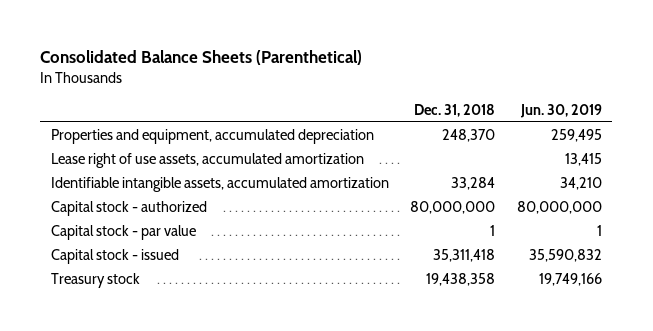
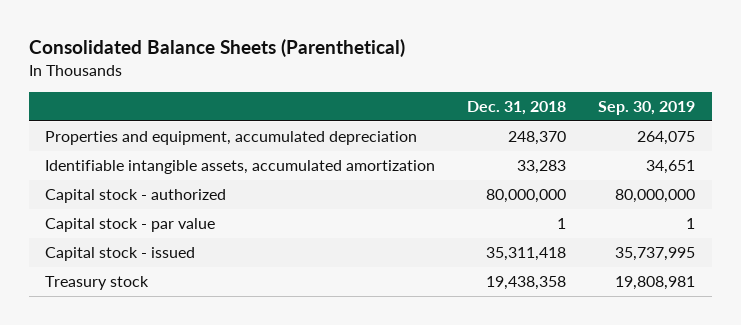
- | Dec. 31, 2018 | Jun. 30, 2019
+ | Dec. 31, 2018 | Sep. 30, 2019
- Lease right of use assets, accumulated amortization | | 13,415
- Identifiable intangible assets, accumulated amortization | 33,284 | 34,210
+ Identifiable intangible assets, accumulated amortization | 33,283 | 34,651

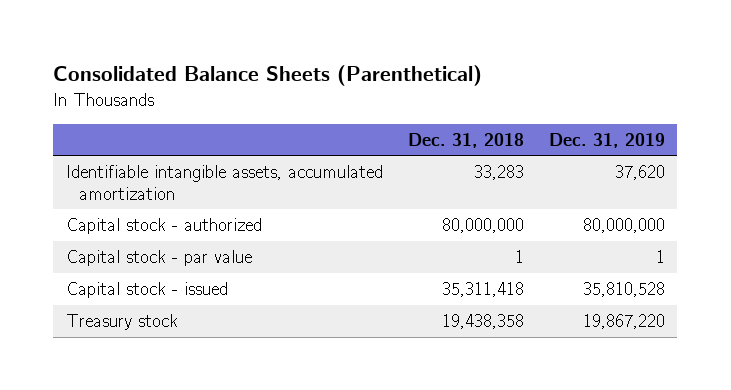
- | Dec. 31, 2018 | Sep. 30, 2019
+ | Dec. 31, 2018 | Dec. 31, 2019
- Properties and equipment, accumulated depreciation | 248,370 | 264,075

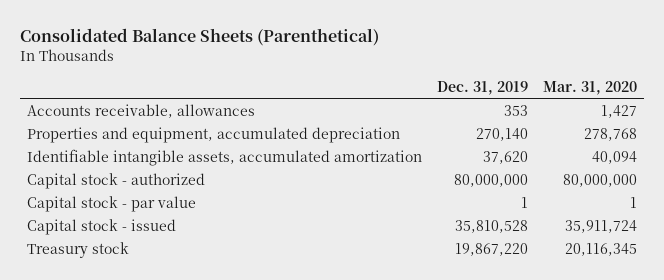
- | Dec. 31, 2018 | Dec. 31, 2019
+ | Dec. 31, 2019 | Mar. 31, 2020
+ Accounts receivable, allowances | 353 | 1,427
+ Properties and equipment, accumulated depreciation | 270,140 | 278,768

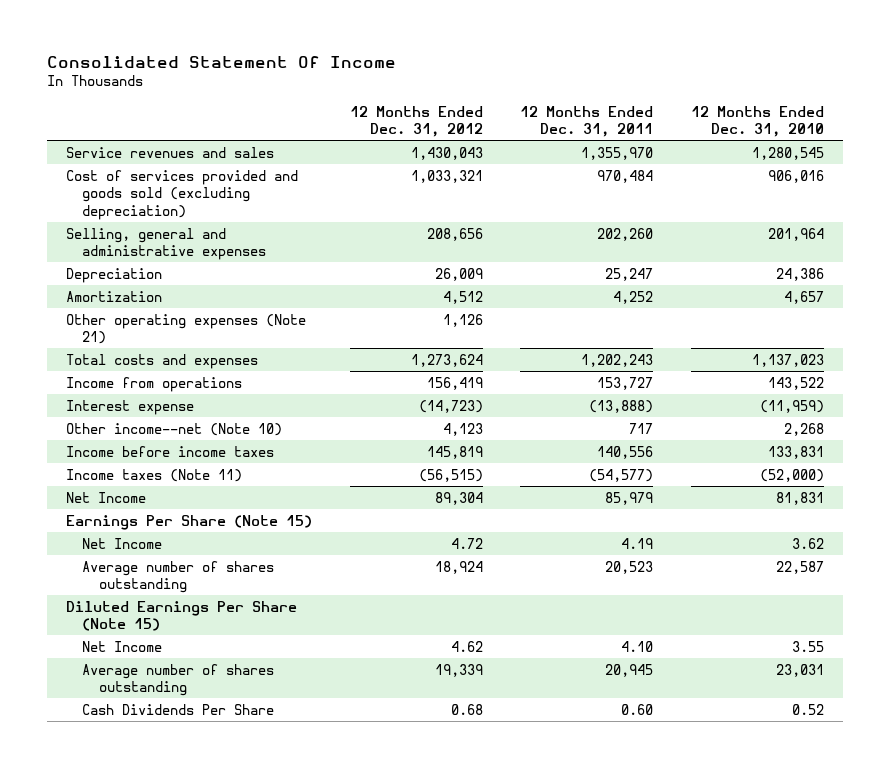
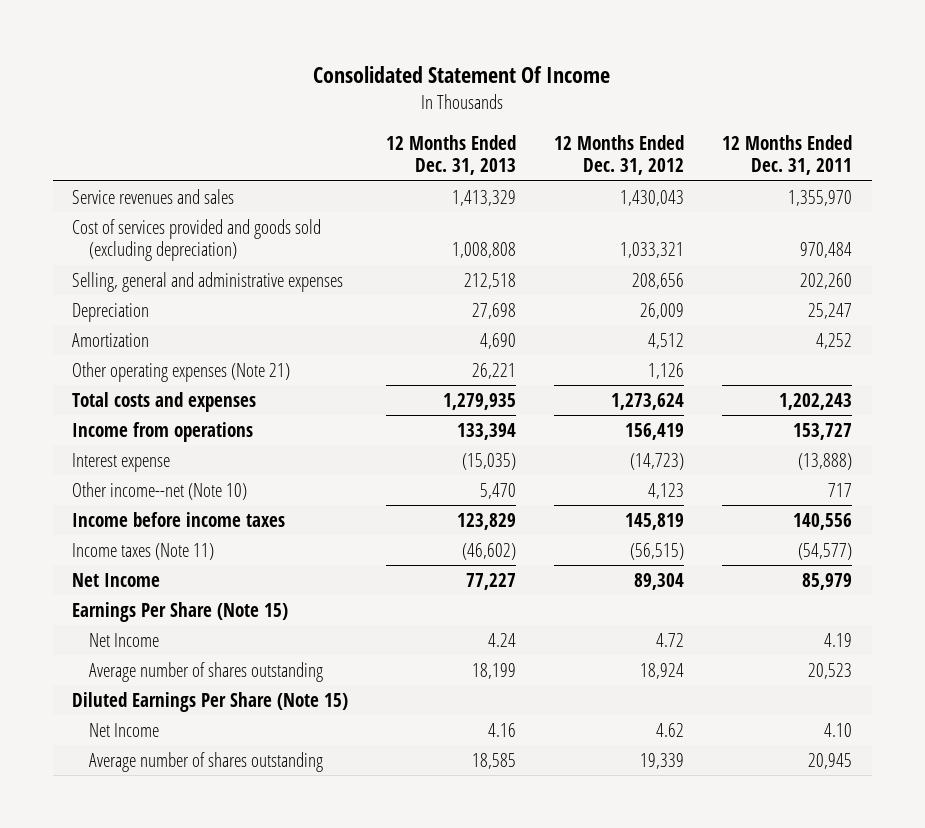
- | 12 Months Ended Dec. 31, 2012 | 12 Months Ended Dec. 31, 2011 | 12 Months Ended Dec. 31, 2010
+ | 12 Months Ended Dec. 31, 2013 | 12 Months Ended Dec. 31, 2012 | 12 Months Ended Dec. 31, 2011
- Cash Dividends Per Share | 0.68 | 0.60 | 0.52

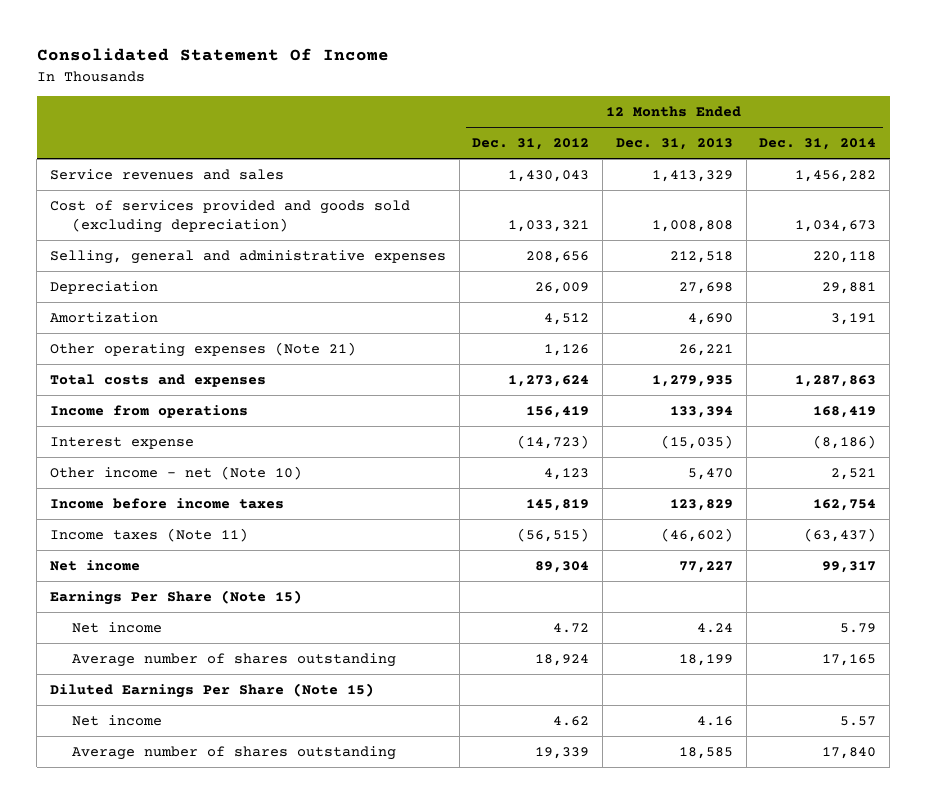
- | 12 Months Ended Dec. 31, 2013 | 12 Months Ended Dec. 31, 2012 | 12 Months Ended Dec. 31, 2011
+ | 12 Months Ended Dec. 31, 2012 | 12 Months Ended Dec. 31, 2013 | 12 Months Ended Dec. 31, 2014
- Other income--net (Note 10) | 5,470 | 4,123 | 717
+ Other income - net (Note 10) | 4,123 | 5,470 | 2,521
- Net Income | 77,227 | 89,304 | 85,979
+ Net income | 89,304 | 77,227 | 99,317
- Net Income | 4.24 | 4.72 | 4.19
+ Net income | 4.72 | 4.24 | 5.79
- Net Income | 4.16 | 4.62 | 4.10
+ Net income | 4.62 | 4.16 | 5.57

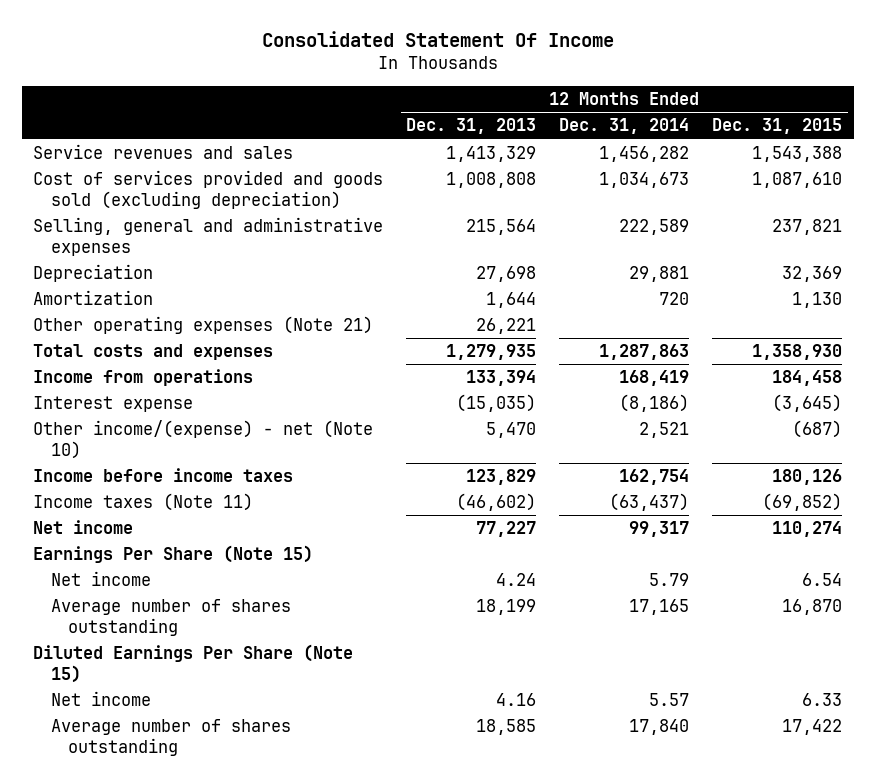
- | 12 Months Ended Dec. 31, 2012 | 12 Months Ended Dec. 31, 2013 | 12 Months Ended Dec. 31, 2014
+ | 12 Months Ended Dec. 31, 2013 | 12 Months Ended Dec. 31, 2014 | 12 Months Ended Dec. 31, 2015
- Selling, general and administrative expenses | 208,656 | 212,518 | 220,118
+ Selling, general and administrative expenses | 215,564 | 222,589 | 237,821
- Amortization | 4,512 | 4,690 | 3,191
+ Amortization | 1,644 | 720 | 1,130
- Other income - net (Note 10) | 4,123 | 5,470 | 2,521
+ Other income/(expense) - net (Note 10) | 5,470 | 2,521 | (687)

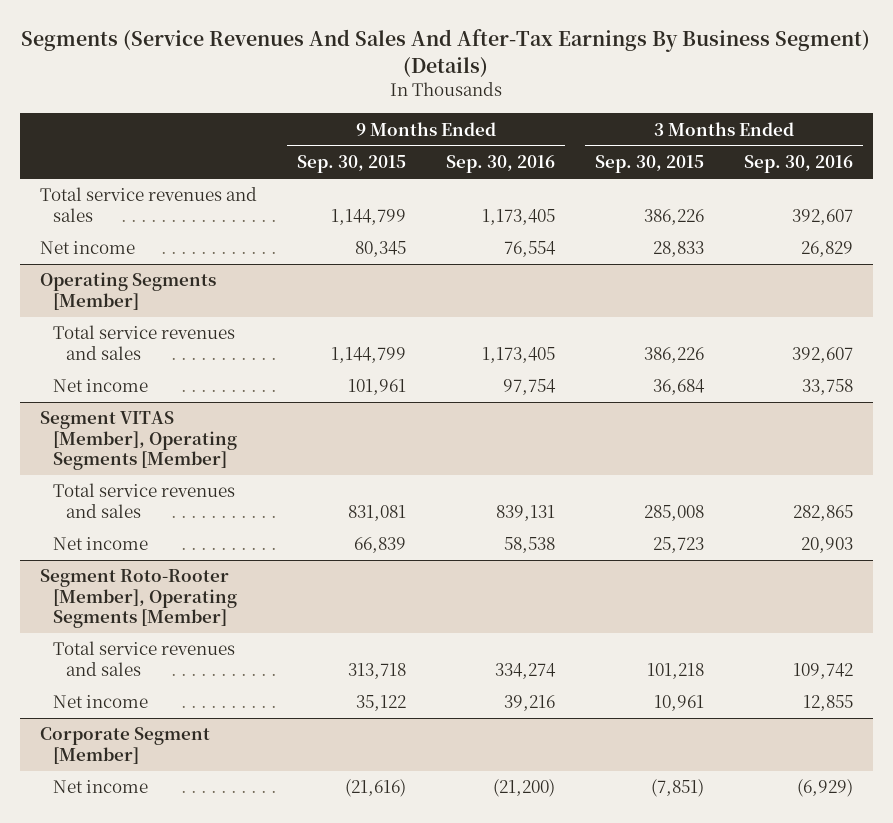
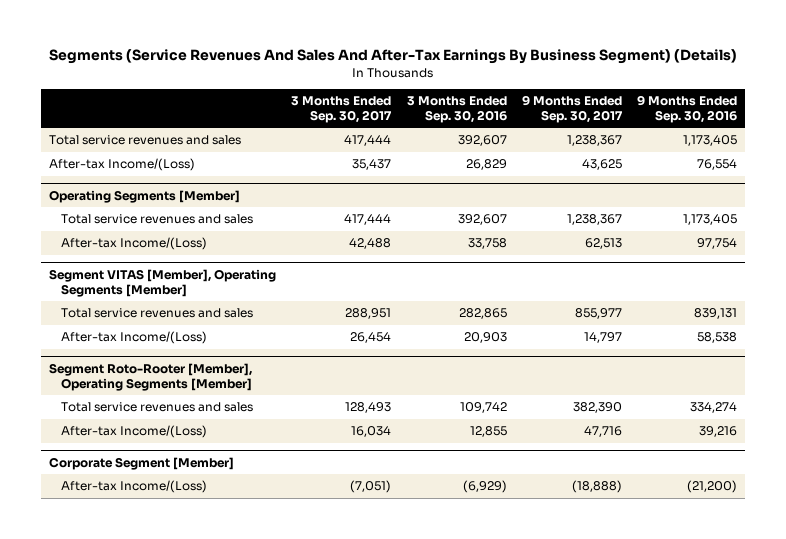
- | 9 Months Ended Sep. 30, 2015 | 9 Months Ended Sep. 30, 2016 | 3 Months Ended Sep. 30, 2015 | 3 Months Ended Sep. 30, 2016
+ | 3 Months Ended Sep. 30, 2017 | 3 Months Ended Sep. 30, 2016 | 9 Months Ended Sep. 30, 2017 | 9 Months Ended Sep. 30, 2016
- Net income | 80,345 | 76,554 | 28,833 | 26,829
+ After-tax Income/(Loss) | 35,437 | 26,829 | 43,625 | 76,554
@ Operating Segments [Member]
- Net income | 101,961 | 97,754 | 36,684 | 33,758
+ After-tax Income/(Loss) | 42,488 | 33,758 | 62,513 | 97,754
@ Segment VITAS [Member], Operating Segments [Member]
- Net income | 66,839 | 58,538 | 25,723 | 20,903
+ After-tax Income/(Loss) | 26,454 | 20,903 | 14,797 | 58,538
@ Segment Roto-Rooter [Member], Operating Segments [Member]
- Net income | 35,122 | 39,216 | 10,961 | 12,855
+ After-tax Income/(Loss) | 16,034 | 12,855 | 47,716 | 39,216
@ Corporate Segment [Member]
- Net income | (21,616) | (21,200) | (7,851) | (6,929)
+ After-tax Income/(Loss) | (7,051) | (6,929) | (18,888) | (21,200)

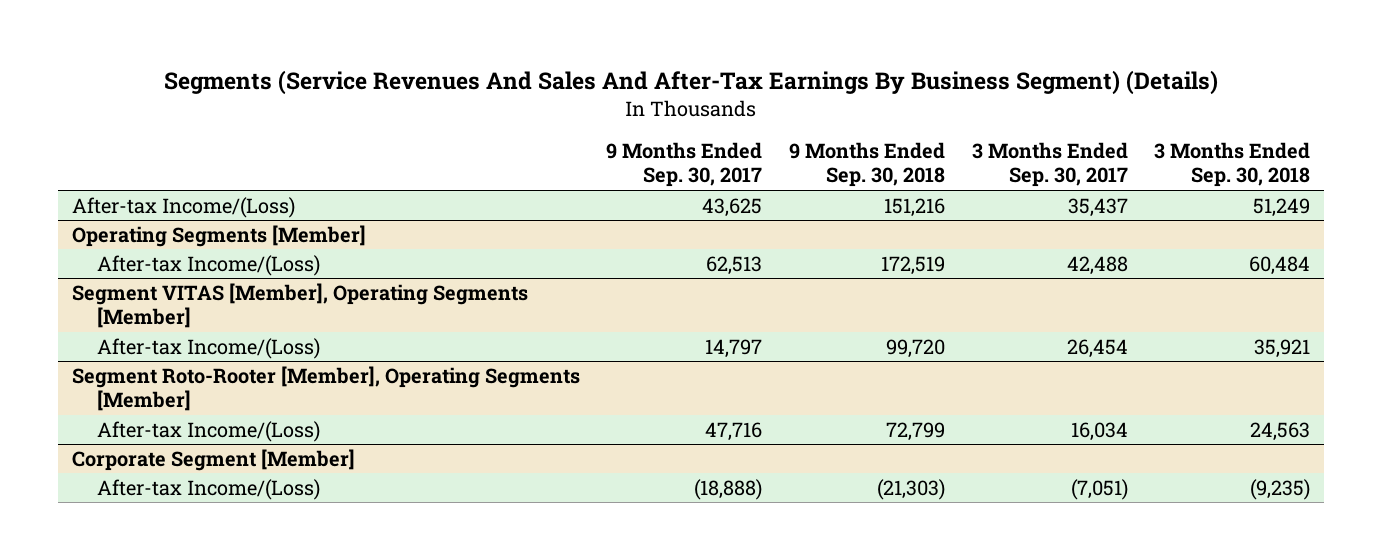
- | 3 Months Ended Sep. 30, 2017 | 3 Months Ended Sep. 30, 2016 | 9 Months Ended Sep. 30, 2017 | 9 Months Ended Sep. 30, 2016
+ | 9 Months Ended Sep. 30, 2017 | 9 Months Ended Sep. 30, 2018 | 3 Months Ended Sep. 30, 2017 | 3 Months Ended Sep. 30, 2018
- Total service revenues and sales | 417,444 | 392,607 | 1,238,367 | 1,173,405
@ Operating Segments [Member]
- Total service revenues and sales | 417,444 | 392,607 | 1,238,367 | 1,173,405
@ Segment VITAS [Member], Operating Segments [Member]
- Total service revenues and sales | 288,951 | 282,865 | 855,977 | 839,131
@ Segment Roto-Rooter [Member], Operating Segments [Member]
- Total service revenues and sales | 128,493 | 109,742 | 382,390 | 334,274

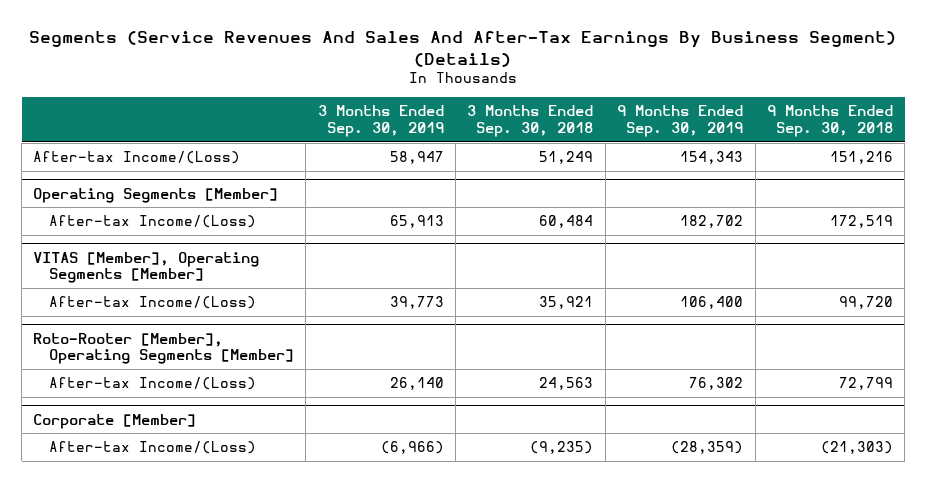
- | 9 Months Ended Sep. 30, 2017 | 9 Months Ended Sep. 30, 2018 | 3 Months Ended Sep. 30, 2017 | 3 Months Ended Sep. 30, 2018
+ | 3 Months Ended Sep. 30, 2019 | 3 Months Ended Sep. 30, 2018 | 9 Months Ended Sep. 30, 2019 | 9 Months Ended Sep. 30, 2018
- Segment VITAS [Member], Operating Segments [Member]
+ VITAS [Member], Operating Segments [Member]
- Segment Roto-Rooter [Member], Operating Segments [Member]
+ Roto-Rooter [Member], Operating Segments [Member]
- Corporate Segment [Member]
+ Corporate [Member]

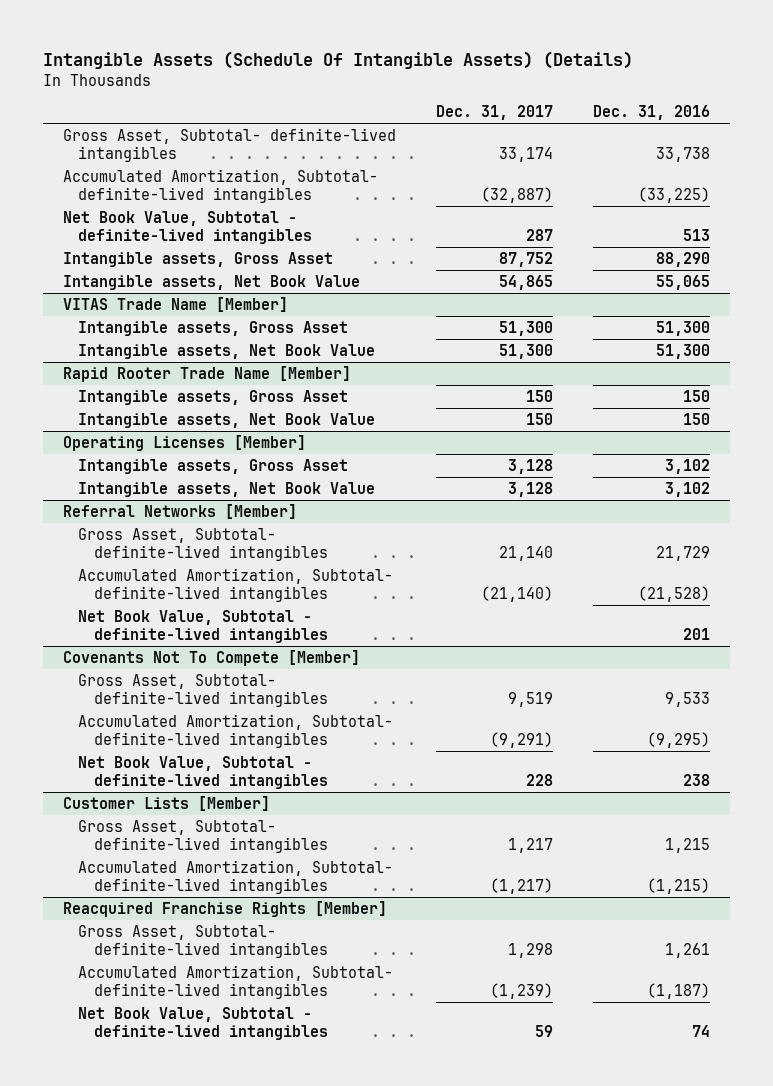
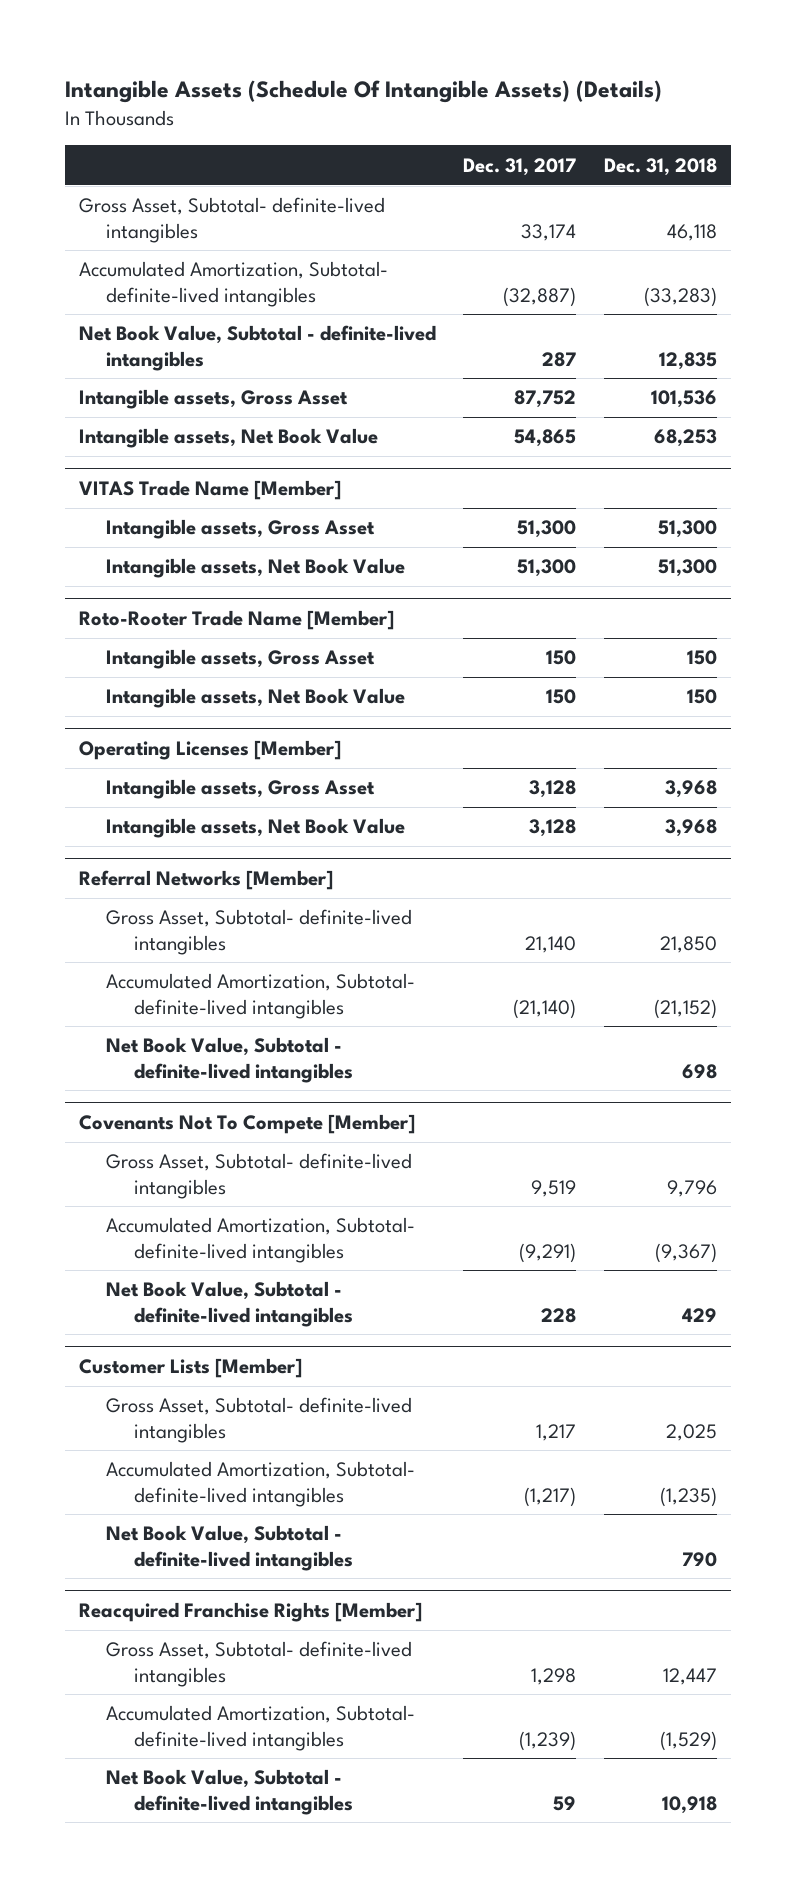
- | Dec. 31, 2017 | Dec. 31, 2016
+ | Dec. 31, 2017 | Dec. 31, 2018
- Rapid Rooter Trade Name [Member]
+ Roto-Rooter Trade Name [Member]
@ Customer Lists [Member]
+ Net Book Value, Subtotal - definite-lived intangibles | | 790

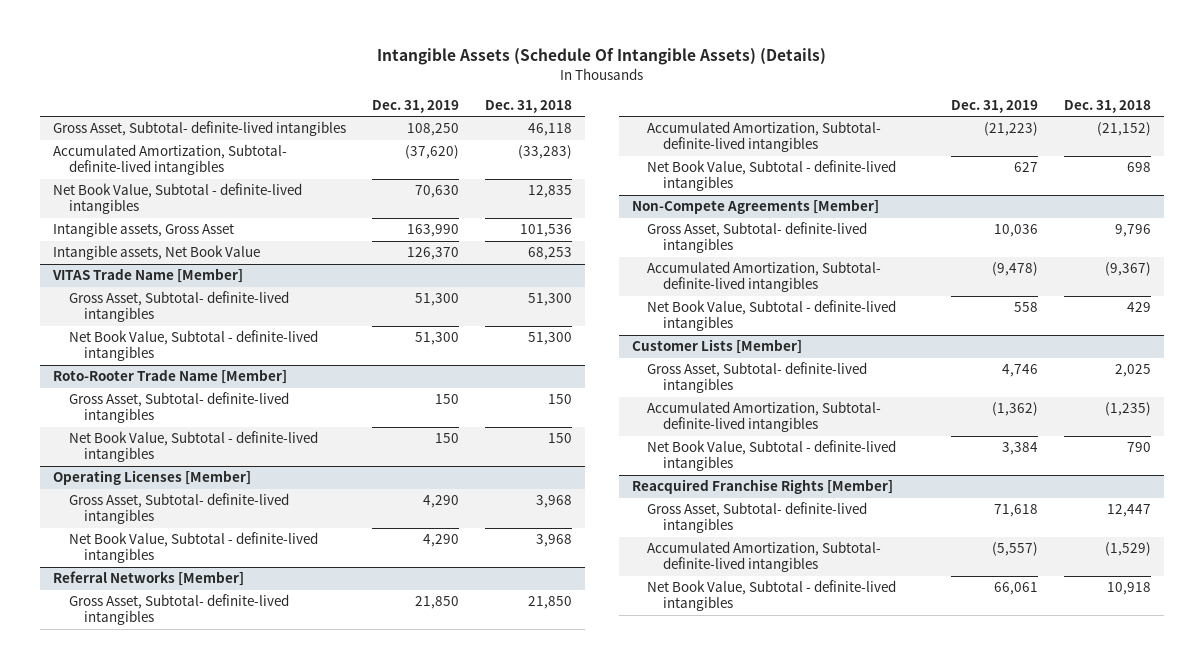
- | Dec. 31, 2017 | Dec. 31, 2018
+ | Dec. 31, 2019 | Dec. 31, 2018
@ VITAS Trade Name [Member]
- Intangible assets, Gross Asset | 51,300 | 51,300
- Intangible assets, Net Book Value | 51,300 | 51,300
+ Gross Asset, Subtotal- definite-lived intangibles | 51,300 | 51,300
+ Net Book Value, Subtotal - definite-lived intangibles | 51,300 | 51,300
@ Roto-Rooter Trade Name [Member]
- Intangible assets, Gross Asset | 150 | 150
- Intangible assets, Net Book Value | 150 | 150
+ Gross Asset, Subtotal- definite-lived intangibles | 150 | 150
+ Net Book Value, Subtotal - definite-lived intangibles | 150 | 150
@ Operating Licenses [Member]
- Intangible assets, Gross Asset | 3,128 | 3,968
- Intangible assets, Net Book Value | 3,128 | 3,968
+ Gross Asset, Subtotal- definite-lived intangibles | 4,290 | 3,968
+ Net Book Value, Subtotal - definite-lived intangibles | 4,290 | 3,968
- Covenants Not To Compete [Member]
+ Non-Compete Agreements [Member]

